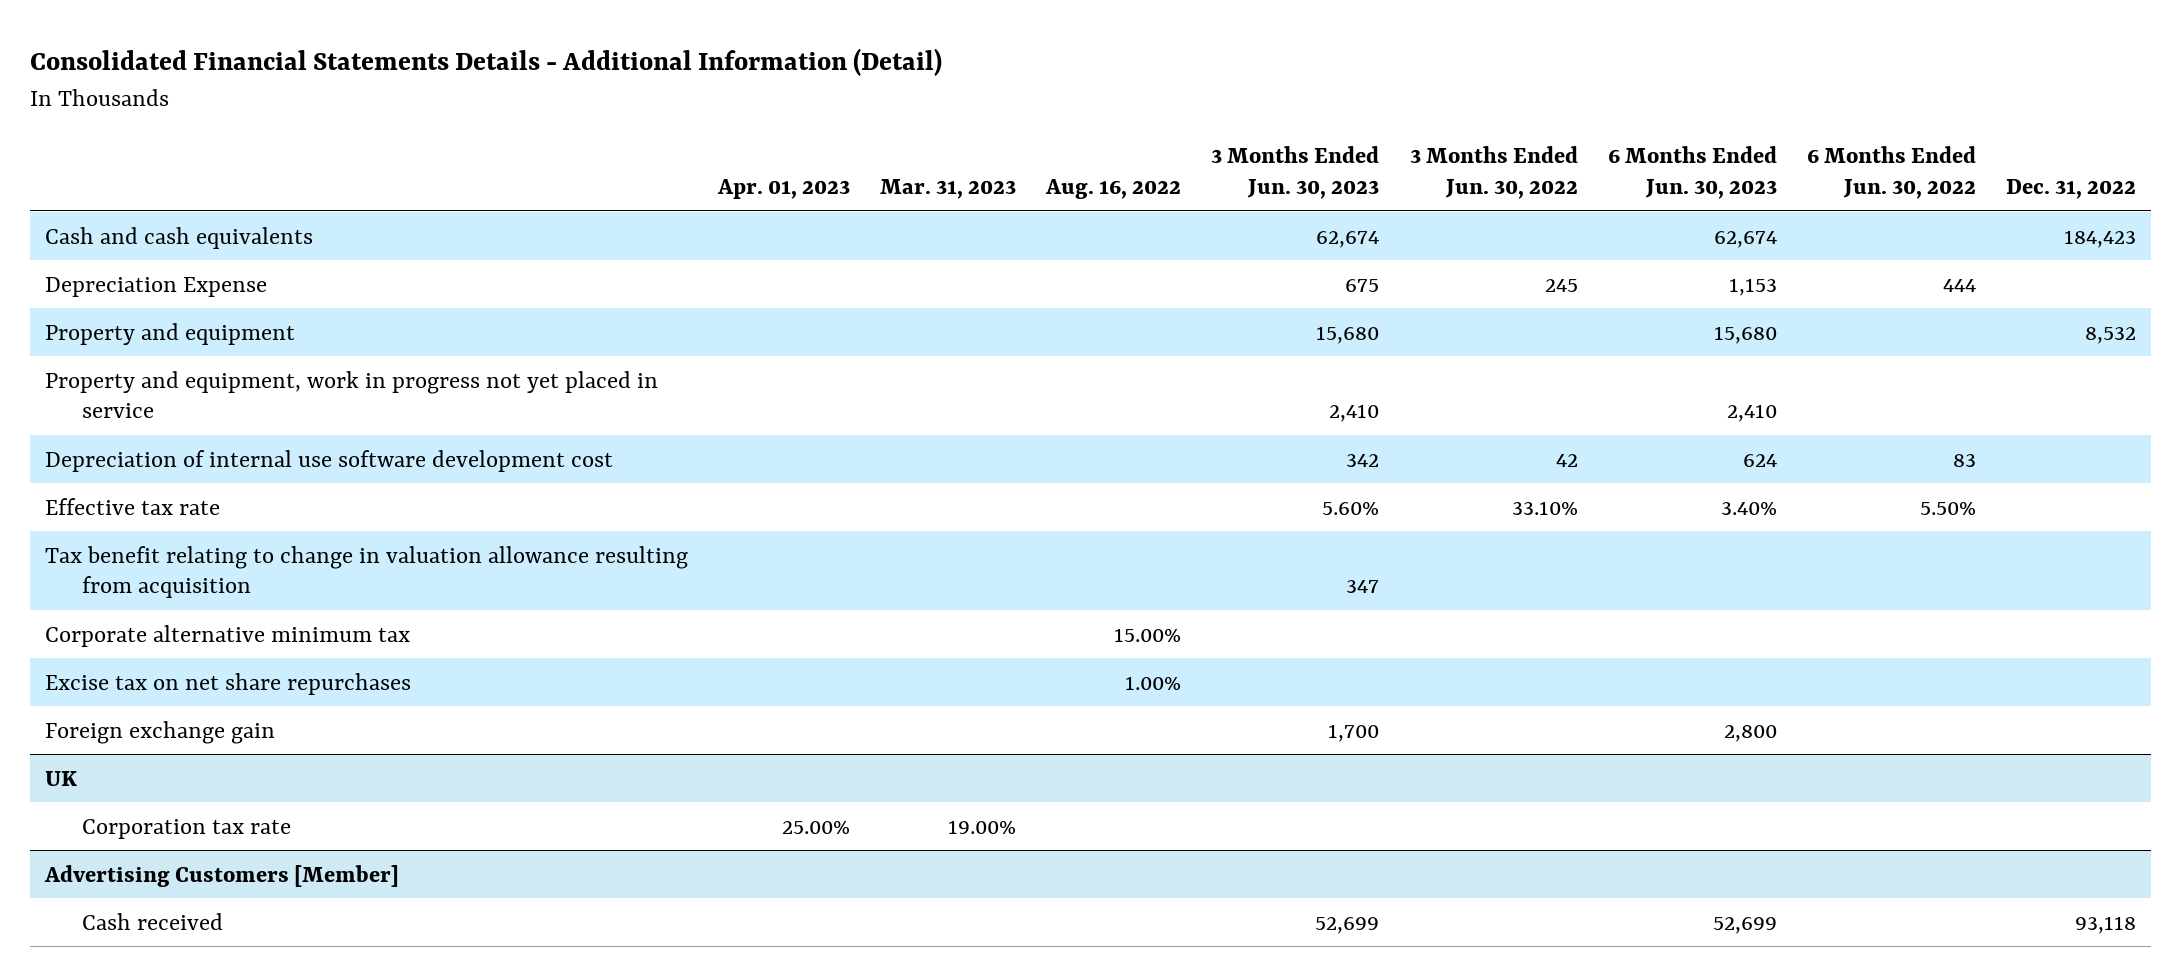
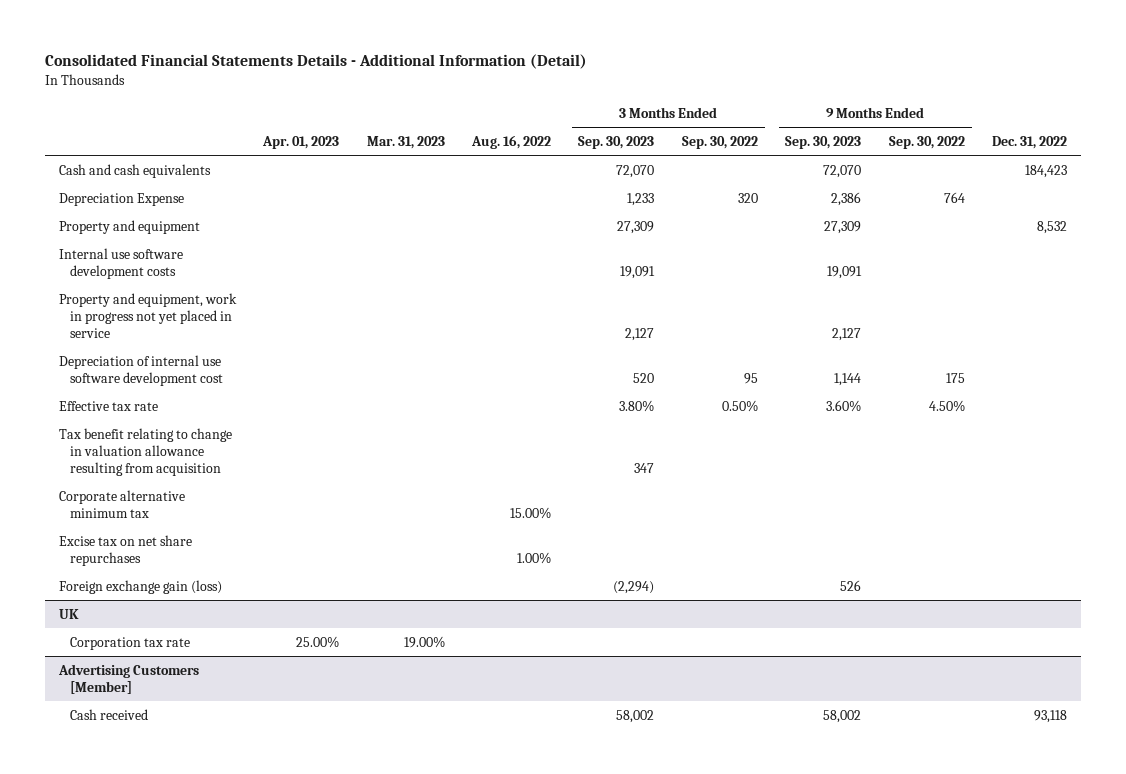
- | Apr. 01, 2023 | Mar. 31, 2023 | Aug. 16, 2022 | 3 Months Ended Jun. 30, 2023 | 3 Months Ended Jun. 30, 2022 | 6 Months Ended Jun. 30, 2023 | 6 Months Ended Jun. 30, 2022 | Dec. 31, 2022
+ | Apr. 01, 2023 | Mar. 31, 2023 | Aug. 16, 2022 | 3 Months Ended Sep. 30, 2023 | 3 Months Ended Sep. 30, 2022 | 9 Months Ended Sep. 30, 2023 | 9 Months Ended Sep. 30, 2022 | Dec. 31, 2022
+ Internal use software development costs | | | | 19,091 | | 19,091 | |
- Foreign exchange gain | | | | 1,700 | | 2,800 | |
+ Foreign exchange gain (loss) | | | | (2,294) | | 526 | |

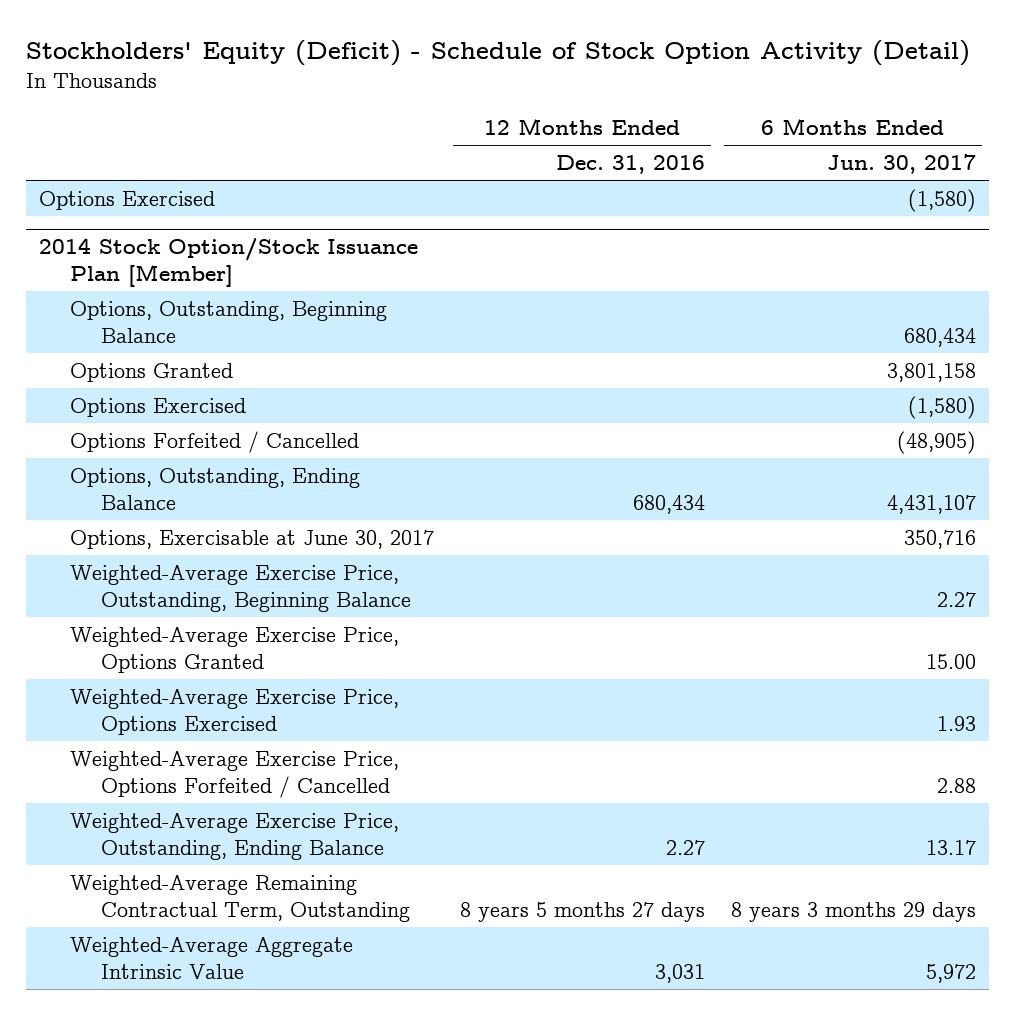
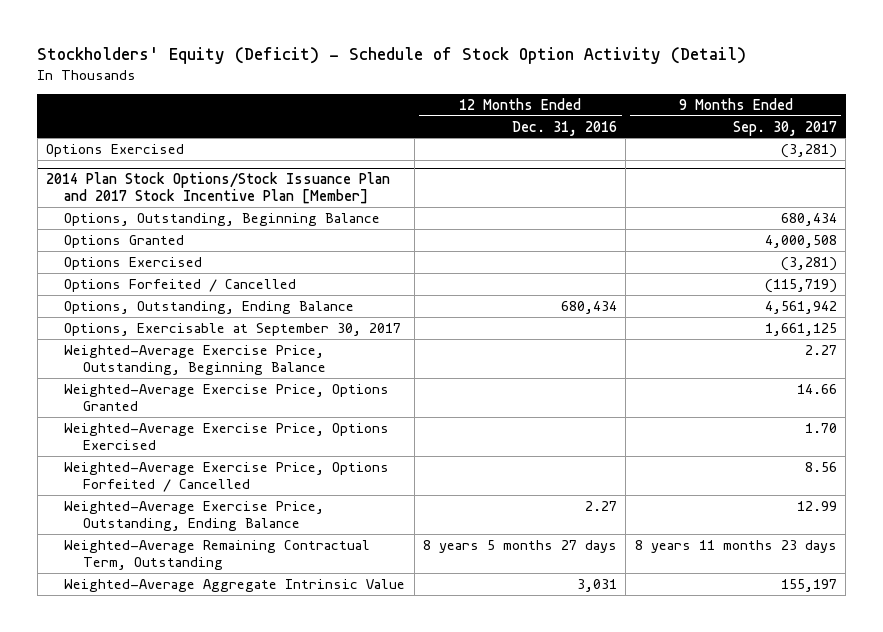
- | 12 Months Ended Dec. 31, 2016 | 6 Months Ended Jun. 30, 2017
+ | 12 Months Ended Dec. 31, 2016 | 9 Months Ended Sep. 30, 2017
- 2014 Stock Option/Stock Issuance Plan [Member]
+ 2014 Plan Stock Options/Stock Issuance Plan and 2017 Stock Incentive Plan [Member]
- Options, Exercisable at June 30, 2017 | | 350,716
+ Options, Exercisable at September 30, 2017 | | 1,661,125

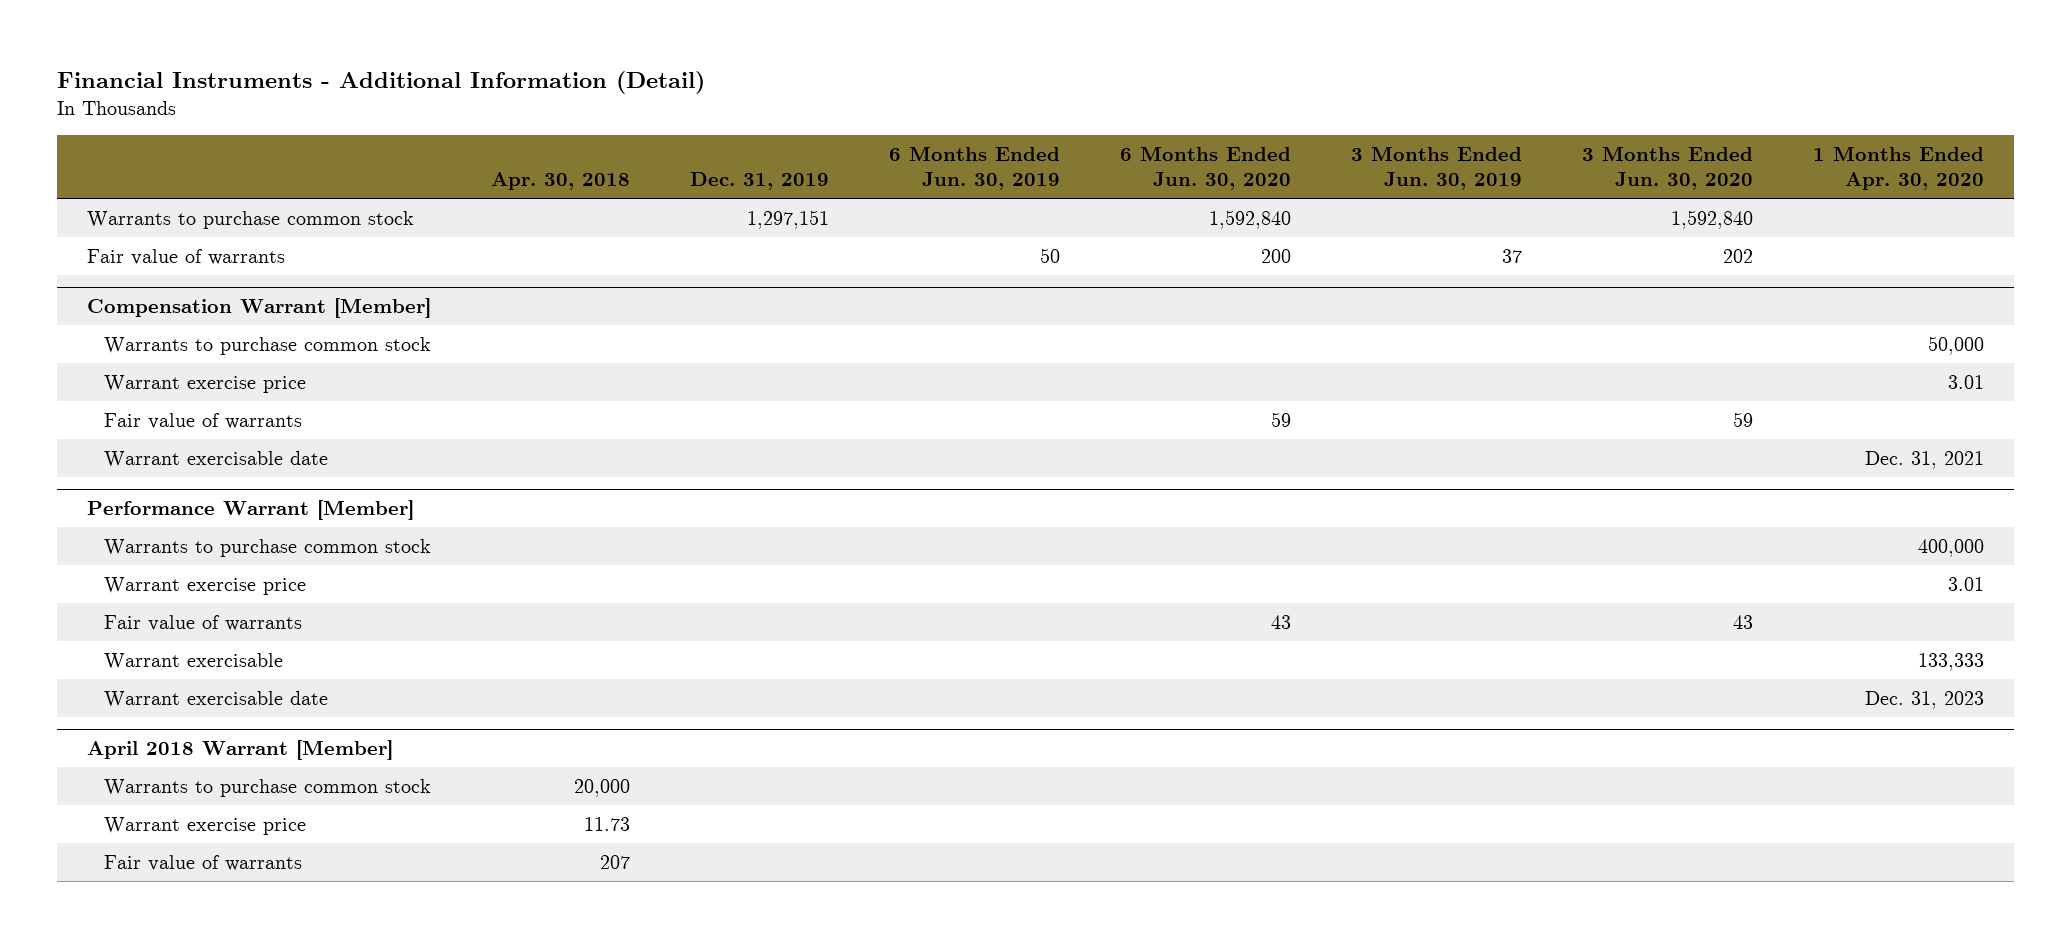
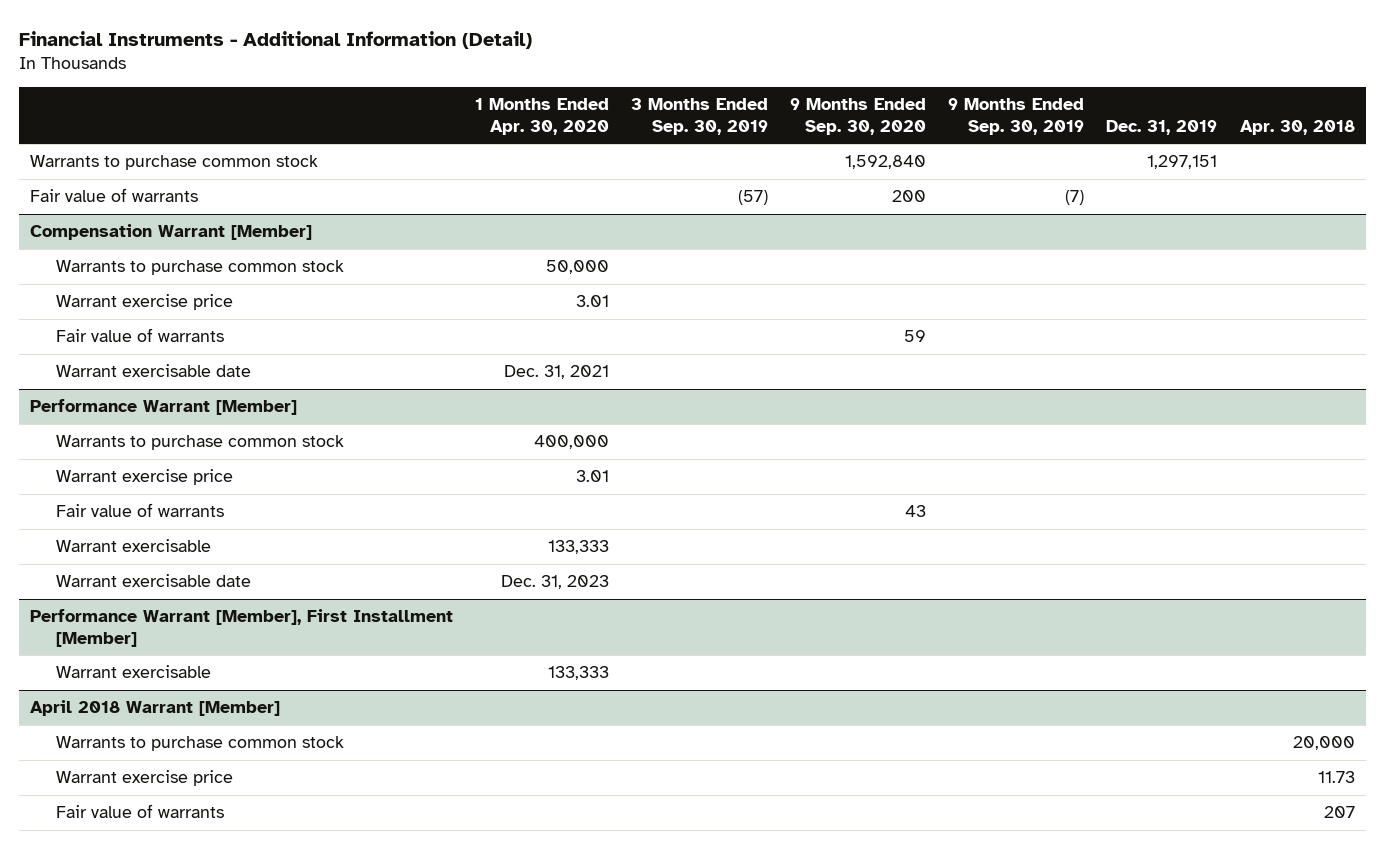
- | Apr. 30, 2018 | Dec. 31, 2019 | 6 Months Ended Jun. 30, 2019 | 6 Months Ended Jun. 30, 2020 | 3 Months Ended Jun. 30, 2019 | 3 Months Ended Jun. 30, 2020 | 1 Months Ended Apr. 30, 2020
+ | 1 Months Ended Apr. 30, 2020 | 3 Months Ended Sep. 30, 2019 | 9 Months Ended Sep. 30, 2020 | 9 Months Ended Sep. 30, 2019 | Dec. 31, 2019 | Apr. 30, 2018
+ Performance Warrant [Member], First Installment [Member]
+ Warrant exercisable | 133,333 | | | | |

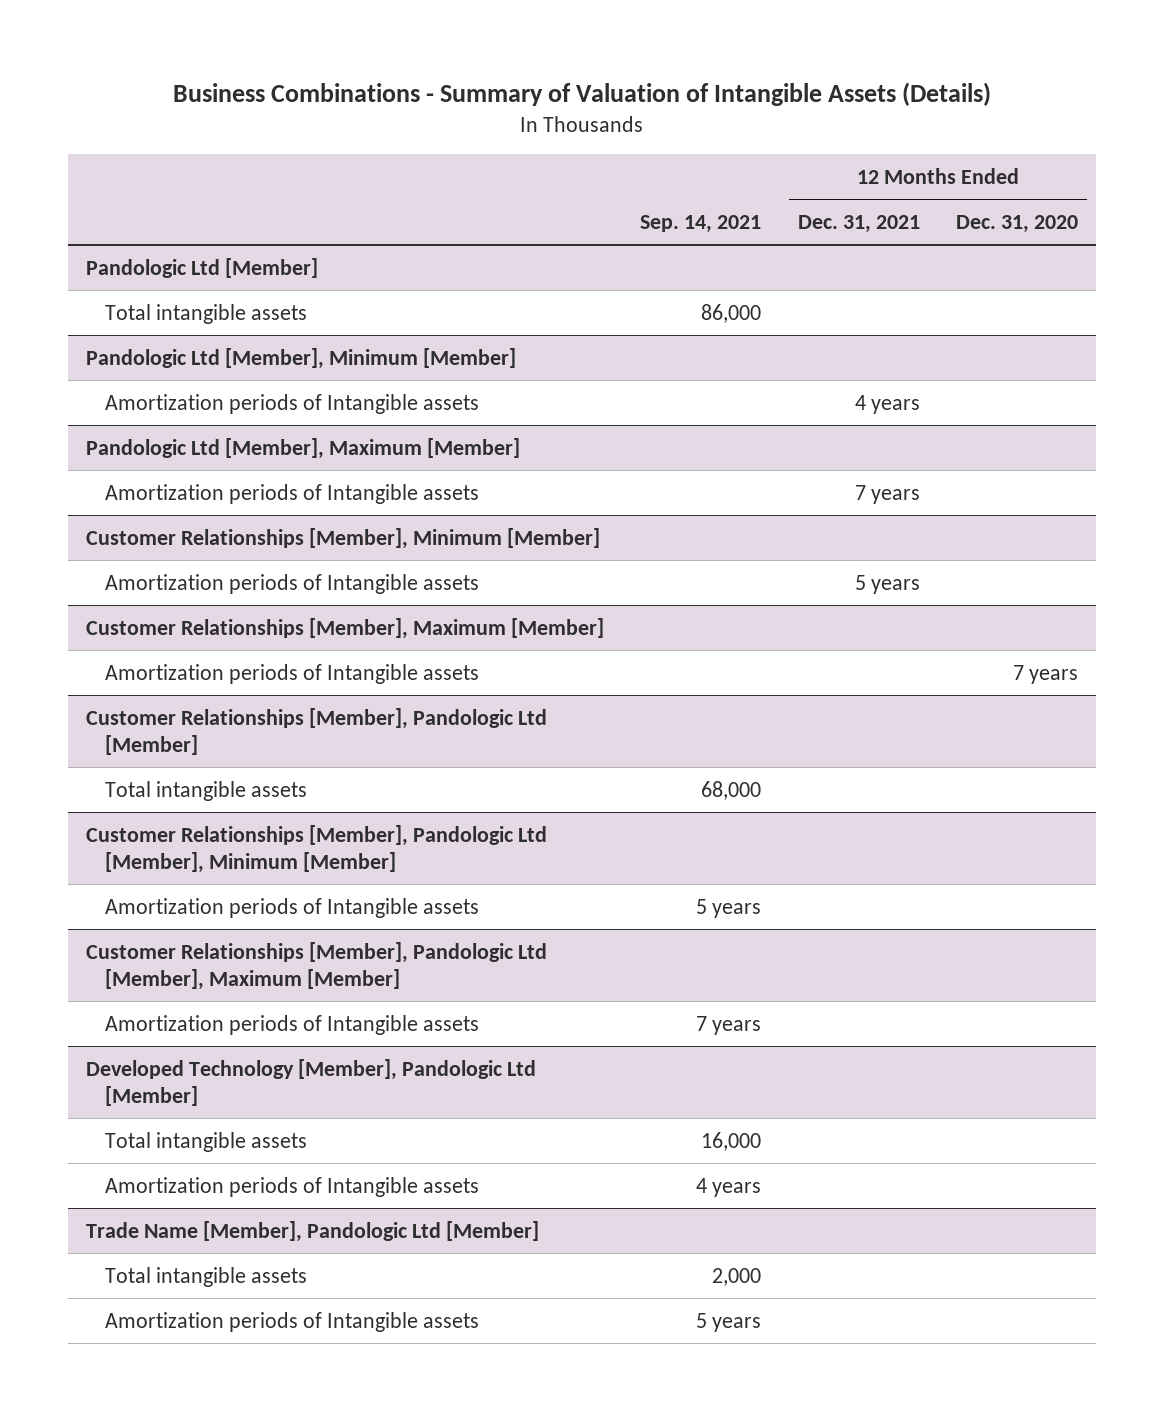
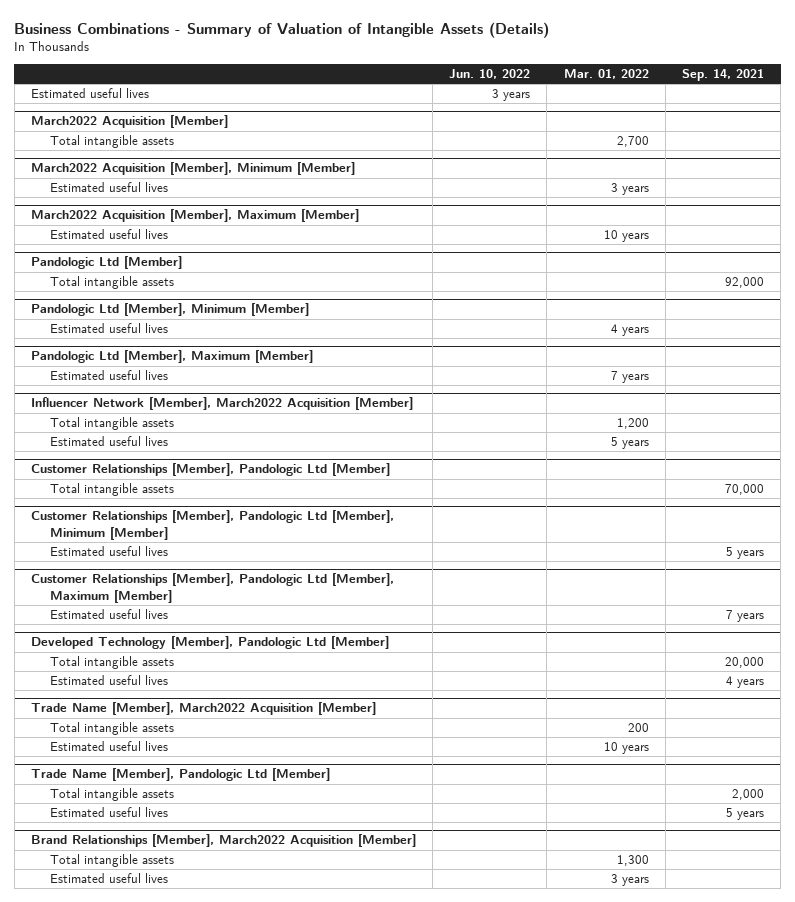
- | Sep. 14, 2021 | 12 Months Ended Dec. 31, 2021 | 12 Months Ended Dec. 31, 2020
+ | Jun. 10, 2022 | Mar. 01, 2022 | Sep. 14, 2021
+ Estimated useful lives | 3 years | |
+ March2022 Acquisition [Member]
+ Total intangible assets | | 2,700 |
+ March2022 Acquisition [Member], Minimum [Member]
+ Estimated useful lives | | 3 years |
+ March2022 Acquisition [Member], Maximum [Member]
+ Estimated useful lives | | 10 years |
@ Pandologic Ltd [Member]
- Total intangible assets | 86,000 | |
+ Total intangible assets | | | 92,000
@ Pandologic Ltd [Member], Minimum [Member]
- Amortization periods of Intangible assets | | 4 years |
+ Estimated useful lives | | 4 years |
@ Pandologic Ltd [Member], Maximum [Member]
- Amortization periods of Intangible assets | | 7 years |
- Customer Relationships [Member], Minimum [Member]
- Amortization periods of Intangible assets | | 5 years |
- Customer Relationships [Member], Maximum [Member]
- Amortization periods of Intangible assets | | | 7 years
@ Pandologic Ltd [Member], Maximum [Member]
+ Estimated useful lives | | 7 years |
+ Influencer Network [Member], March2022 Acquisition [Member]
+ Total intangible assets | | 1,200 |
+ Estimated useful lives | | 5 years |
@ Customer Relationships [Member], Pandologic Ltd [Member]
- Total intangible assets | 68,000 | |
+ Total intangible assets | | | 70,000
@ Customer Relationships [Member], Pandologic Ltd [Member], Minimum [Member]
- Amortization periods of Intangible assets | 5 years | |
+ Estimated useful lives | | | 5 years
@ Customer Relationships [Member], Pandologic Ltd [Member], Maximum [Member]
- Amortization periods of Intangible assets | 7 years | |
+ Estimated useful lives | | | 7 years
@ Developed Technology [Member], Pandologic Ltd [Member]
- Total intangible assets | 16,000 | |
- Amortization periods of Intangible assets | 4 years | |
+ Total intangible assets | | | 20,000
+ Estimated useful lives | | | 4 years
+ Trade Name [Member], March2022 Acquisition [Member]
+ Total intangible assets | | 200 |
+ Estimated useful lives | | 10 years |
@ Trade Name [Member], Pandologic Ltd [Member]
- Amortization periods of Intangible assets | 5 years | |
+ Estimated useful lives | | | 5 years
+ Brand Relationships [Member], March2022 Acquisition [Member]
+ Total intangible assets | | 1,300 |
+ Estimated useful lives | | 3 years |

